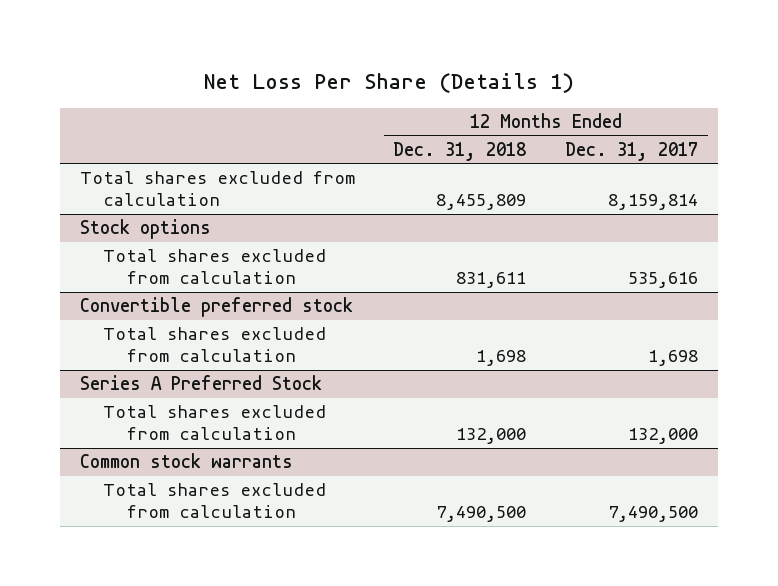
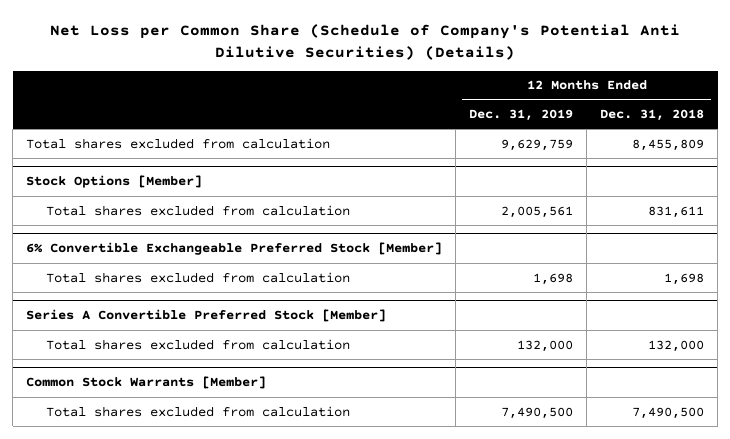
- Net Loss Per Share (Details 1)
+ Net Loss per Common Share (Schedule of Company's Potential Anti Dilutive Securities) (Details)
- | 12 Months Ended Dec. 31, 2018 | 12 Months Ended Dec. 31, 2017
+ | 12 Months Ended Dec. 31, 2019 | 12 Months Ended Dec. 31, 2018
- Stock options
+ Stock Options [Member]
- Convertible preferred stock
+ 6% Convertible Exchangeable Preferred Stock [Member]
- Series A Preferred Stock
+ Series A Convertible Preferred Stock [Member]
- Common stock warrants
+ Common Stock Warrants [Member]

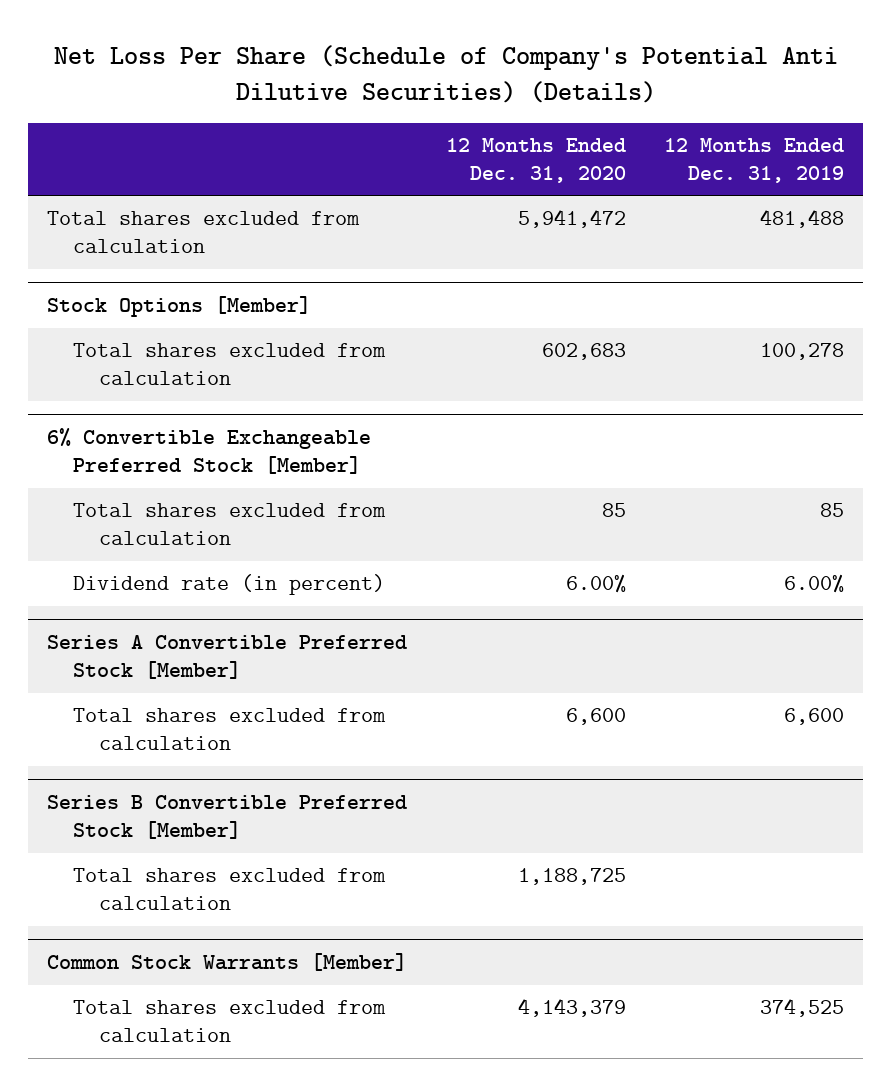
- Net Loss per Common Share (Schedule of Company's Potential Anti Dilutive Securities) (Details)
+ Net Loss Per Share (Schedule of Company's Potential Anti Dilutive Securities) (Details)
- | 12 Months Ended Dec. 31, 2019 | 12 Months Ended Dec. 31, 2018
+ | 12 Months Ended Dec. 31, 2020 | 12 Months Ended Dec. 31, 2019
- Total shares excluded from calculation | 9,629,759 | 8,455,809
+ Total shares excluded from calculation | 5,941,472 | 481,488
@ Stock Options [Member]
- Total shares excluded from calculation | 2,005,561 | 831,611
+ Total shares excluded from calculation | 602,683 | 100,278
@ 6% Convertible Exchangeable Preferred Stock [Member]
- Total shares excluded from calculation | 1,698 | 1,698
+ Total shares excluded from calculation | 85 | 85
+ Dividend rate (in percent) | 6.00% | 6.00%
@ Series A Convertible Preferred Stock [Member]
- Total shares excluded from calculation | 132,000 | 132,000
+ Total shares excluded from calculation | 6,600 | 6,600
+ Series B Convertible Preferred Stock [Member]
+ Total shares excluded from calculation | 1,188,725 |
@ Common Stock Warrants [Member]
- Total shares excluded from calculation | 7,490,500 | 7,490,500
+ Total shares excluded from calculation | 4,143,379 | 374,525

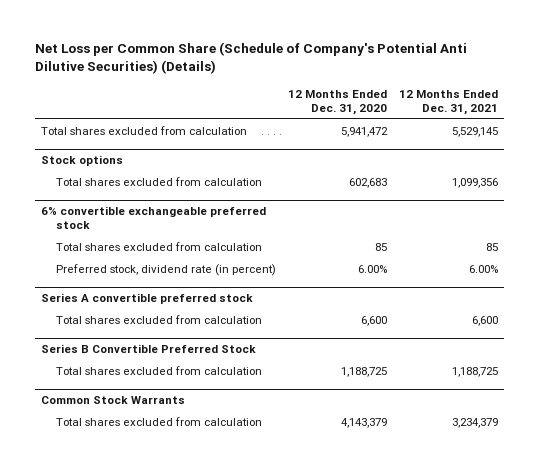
- Net Loss Per Share (Schedule of Company's Potential Anti Dilutive Securities) (Details)
+ Net Loss per Common Share (Schedule of Company's Potential Anti Dilutive Securities) (Details)
- | 12 Months Ended Dec. 31, 2020 | 12 Months Ended Dec. 31, 2019
+ | 12 Months Ended Dec. 31, 2020 | 12 Months Ended Dec. 31, 2021
- Stock Options [Member]
+ Stock options
- 6% Convertible Exchangeable Preferred Stock [Member]
+ 6% convertible exchangeable preferred stock
- Dividend rate (in percent) | 6.00% | 6.00%
- Series A Convertible Preferred Stock [Member]
+ Preferred stock, dividend rate (in percent) | 6.00% | 6.00%
+ Series A convertible preferred stock
- Series B Convertible Preferred Stock [Member]
+ Series B Convertible Preferred Stock
- Common Stock Warrants [Member]
+ Common Stock Warrants

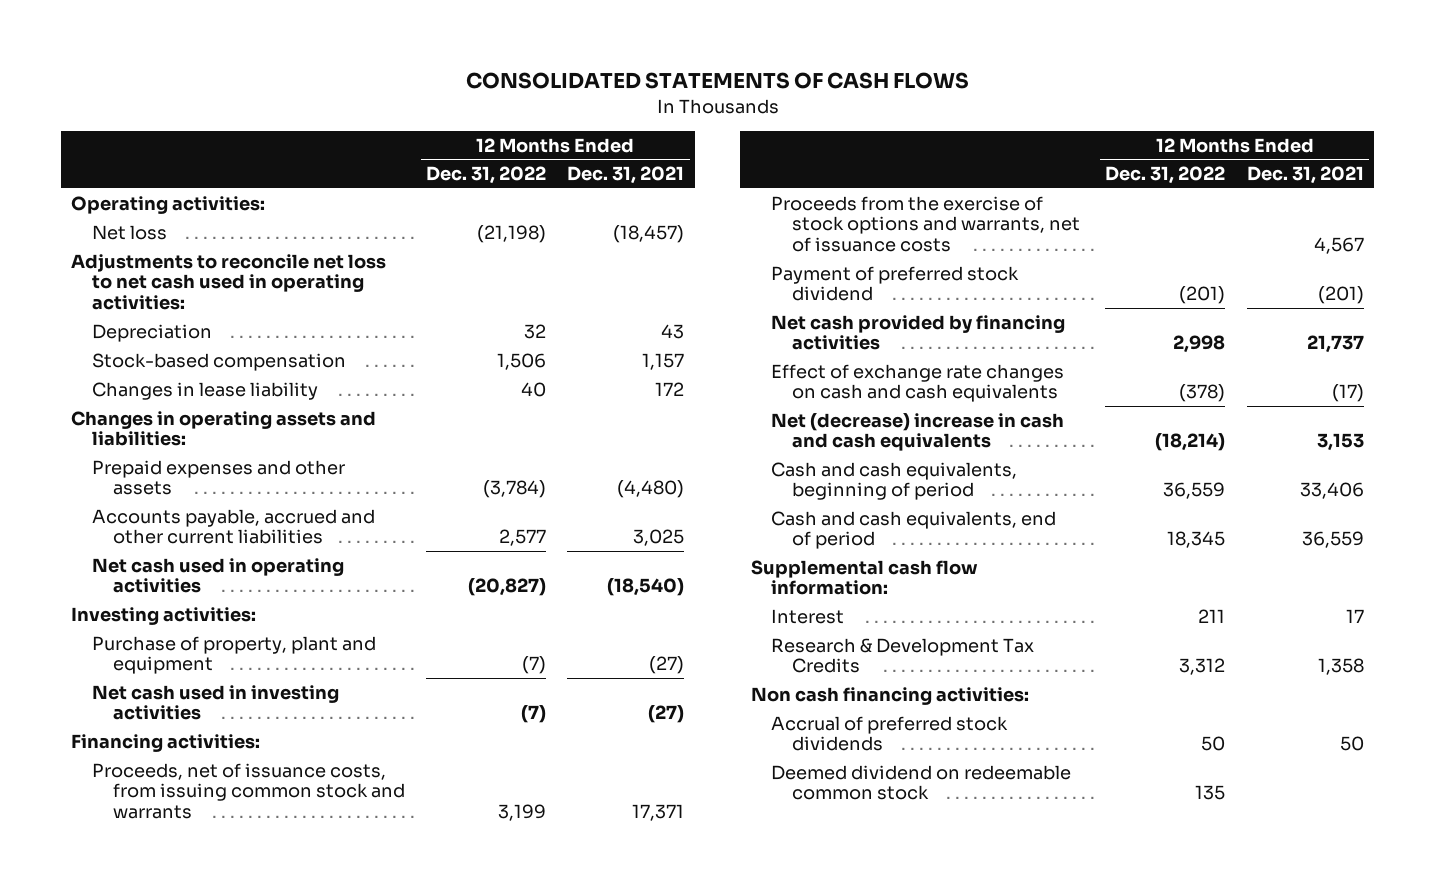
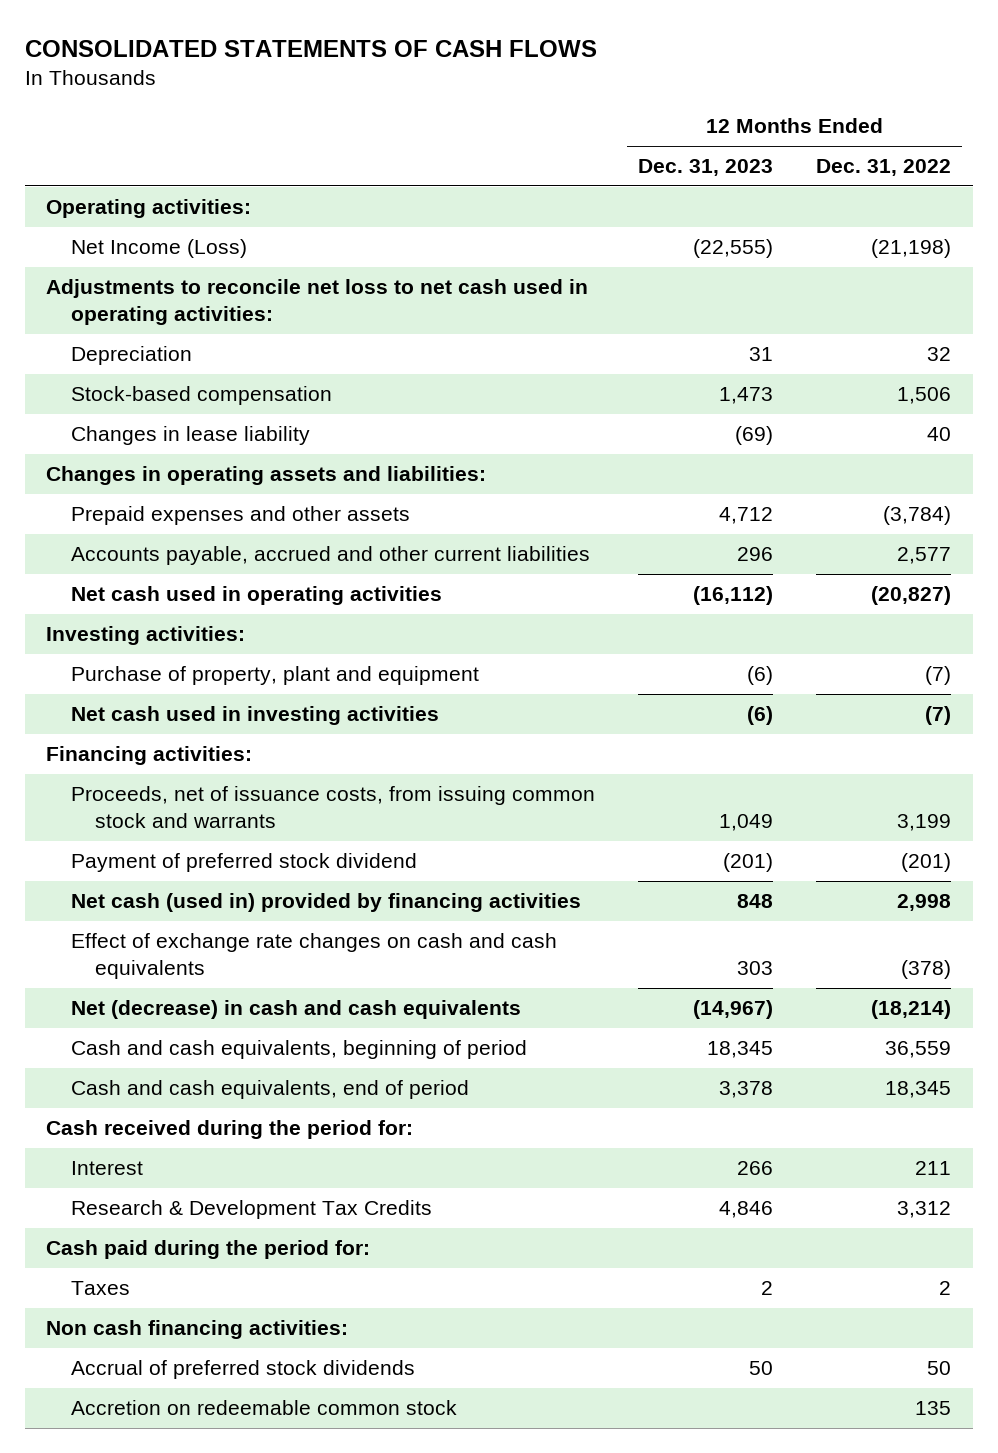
- | 12 Months Ended Dec. 31, 2022 | 12 Months Ended Dec. 31, 2021
+ | 12 Months Ended Dec. 31, 2023 | 12 Months Ended Dec. 31, 2022
- Net loss | (21,198) | (18,457)
+ Net Income (Loss) | (22,555) | (21,198)
- Proceeds from the exercise of stock options and warrants, net of issuance costs | | 4,567
- Net cash provided by financing activities | 2,998 | 21,737
+ Net cash (used in) provided by financing activities | 848 | 2,998
- Net (decrease) increase in cash and cash equivalents | (18,214) | 3,153
+ Net (decrease) in cash and cash equivalents | (14,967) | (18,214)
- Supplemental cash flow information:
+ Cash received during the period for:
+ Cash paid during the period for:
+ Taxes | 2 | 2
- Deemed dividend on redeemable common stock | 135 |
+ Accretion on redeemable common stock | | 135

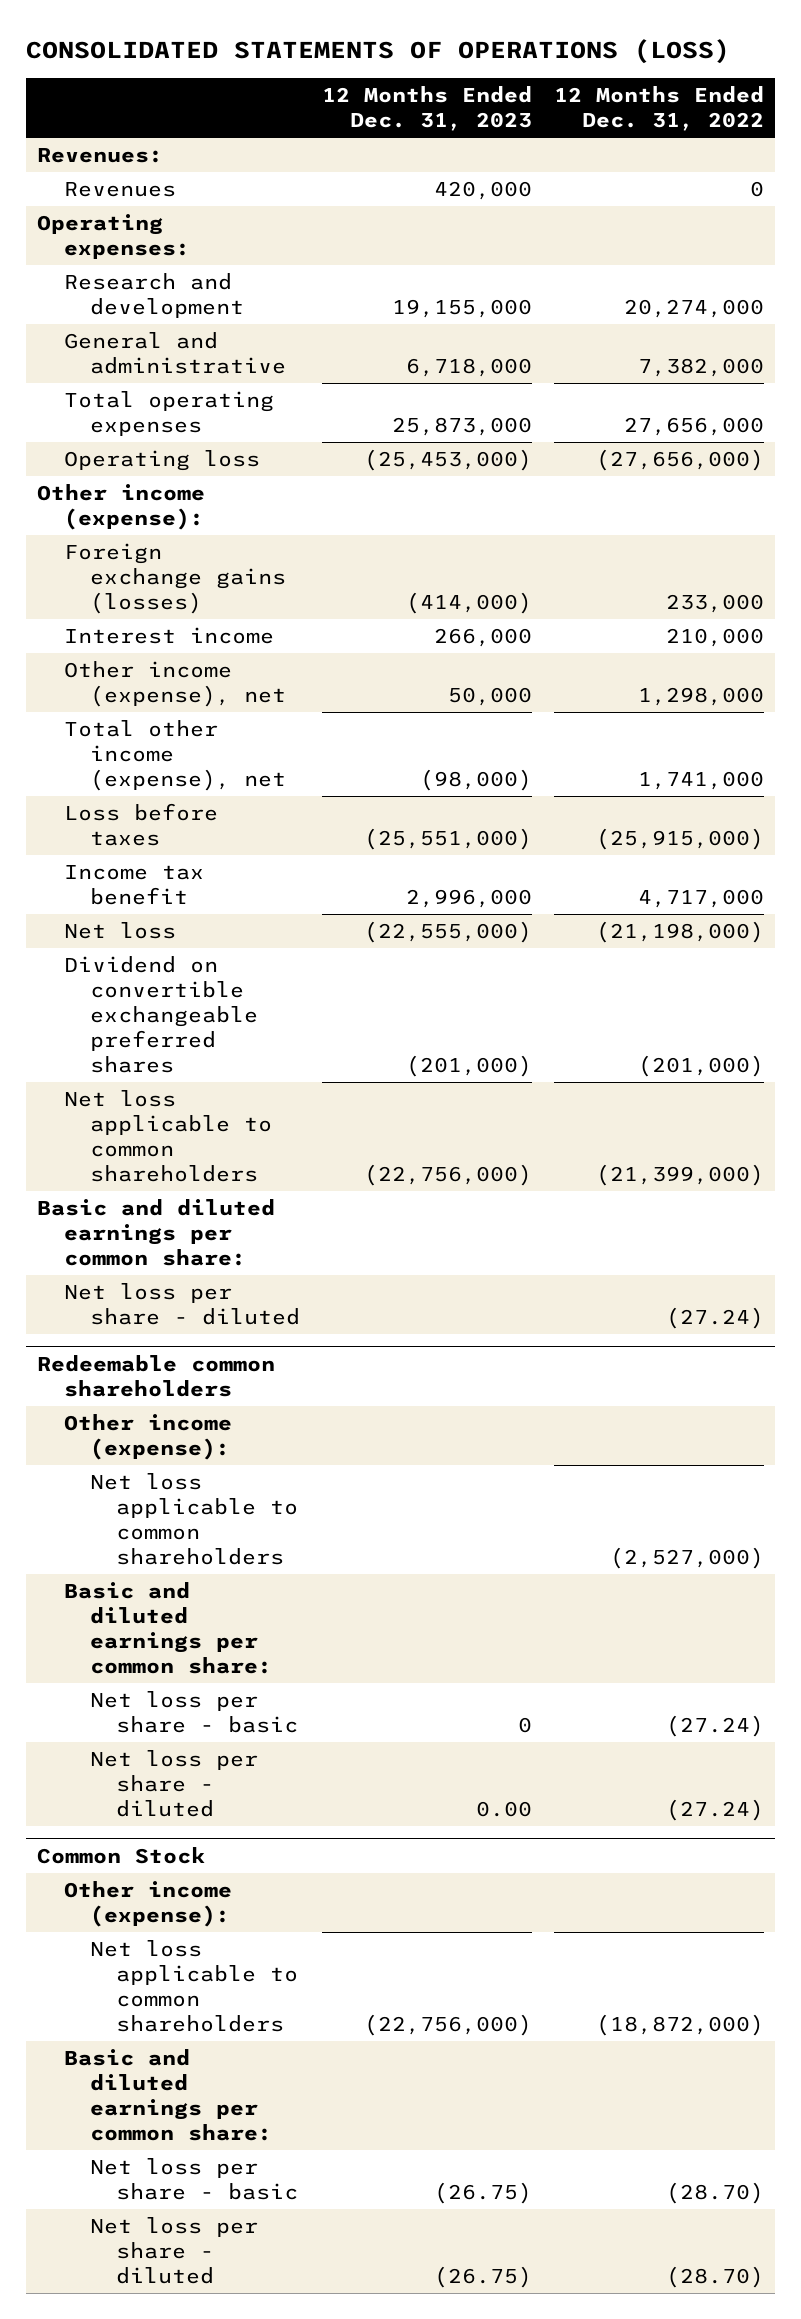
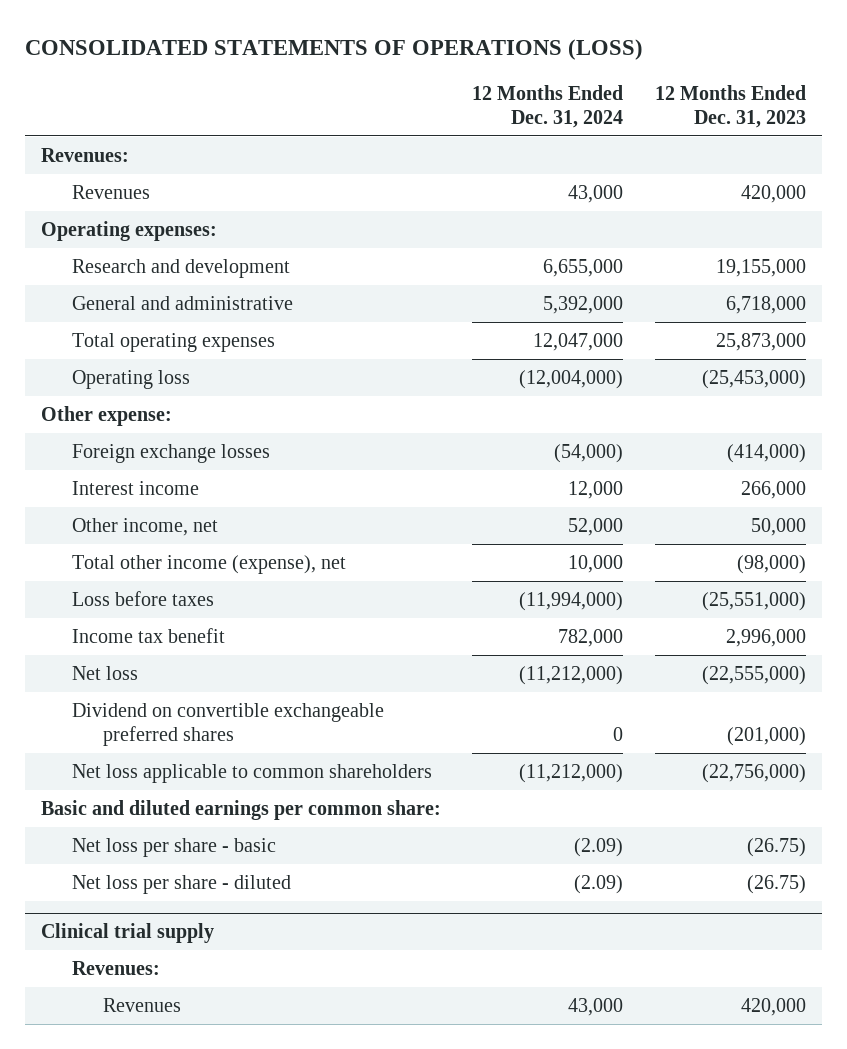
- | 12 Months Ended Dec. 31, 2023 | 12 Months Ended Dec. 31, 2022
+ | 12 Months Ended Dec. 31, 2024 | 12 Months Ended Dec. 31, 2023
- Other income (expense):
- Foreign exchange gains (losses) | (414,000) | 233,000
+ Other expense:
+ Foreign exchange losses | (54,000) | (414,000)
- Other income (expense), net | 50,000 | 1,298,000
+ Other income, net | 52,000 | 50,000
- Net loss per share - diluted | | (27.24)
- Redeemable common shareholders
- Other income (expense):
- Net loss applicable to common shareholders | | (2,527,000)
- Basic and diluted earnings per common share:
- Net loss per share - basic | 0 | (27.24)
- Net loss per share - diluted | 0.00 | (27.24)
- Common Stock
- Other income (expense):
- Net loss applicable to common shareholders | (22,756,000) | (18,872,000)
- Basic and diluted earnings per common share:
+ Clinical trial supply
+ Revenues:
+ Revenues | 43,000 | 420,000

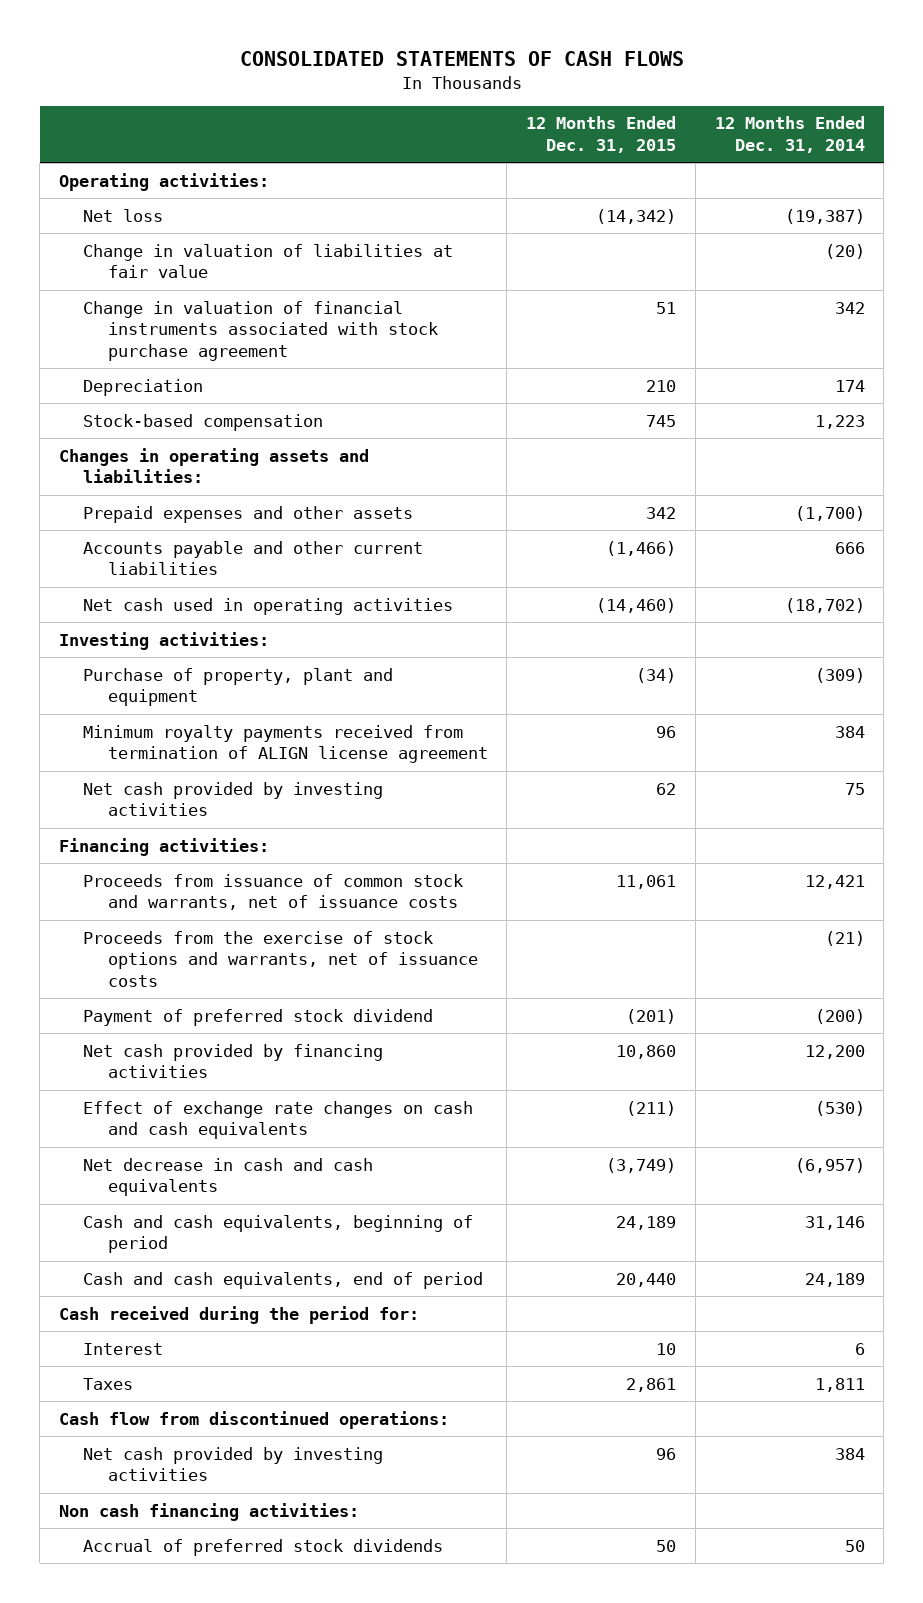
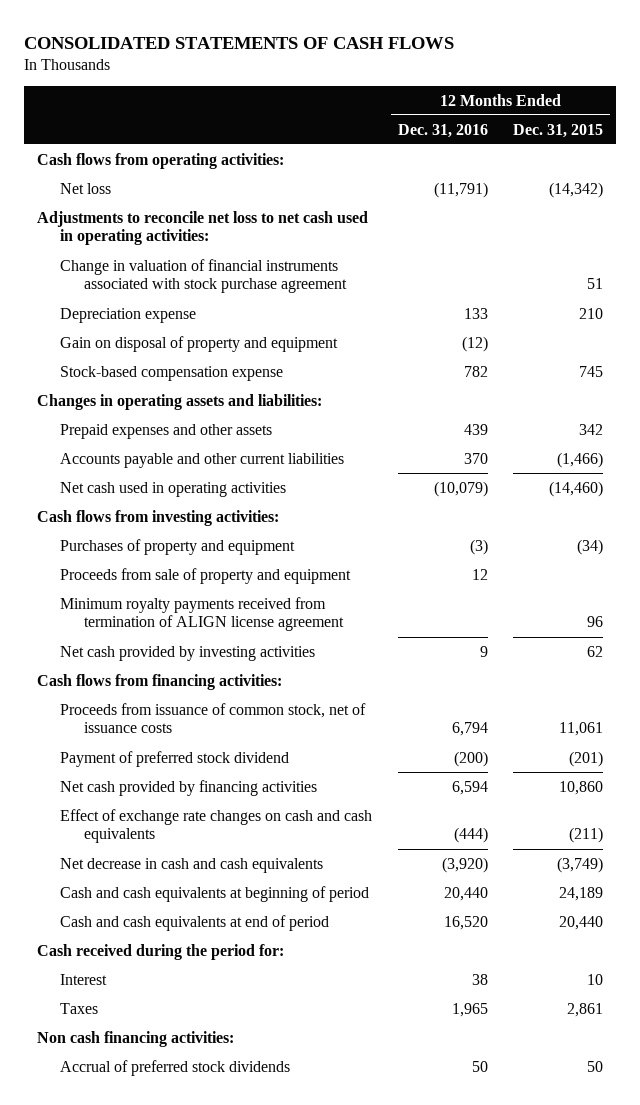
- | 12 Months Ended Dec. 31, 2015 | 12 Months Ended Dec. 31, 2014
+ | 12 Months Ended Dec. 31, 2016 | 12 Months Ended Dec. 31, 2015
- Operating activities:
+ Cash flows from operating activities:
- Change in valuation of liabilities at fair value | | (20)
+ Adjustments to reconcile net loss to net cash used in operating activities:
- Depreciation | 210 | 174
- Stock-based compensation | 745 | 1,223
+ Depreciation expense | 133 | 210
+ Gain on disposal of property and equipment | (12) |
+ Stock-based compensation expense | 782 | 745
- Investing activities:
- Purchase of property, plant and equipment | (34) | (309)
+ Cash flows from investing activities:
+ Purchases of property and equipment | (3) | (34)
+ Proceeds from sale of property and equipment | 12 |
- Financing activities:
- Proceeds from issuance of common stock and warrants, net of issuance costs | 11,061 | 12,421
- Proceeds from the exercise of stock options and warrants, net of issuance costs | | (21)
+ Cash flows from financing activities:
+ Proceeds from issuance of common stock, net of issuance costs | 6,794 | 11,061
- Cash and cash equivalents, beginning of period | 24,189 | 31,146
- Cash and cash equivalents, end of period | 20,440 | 24,189
+ Cash and cash equivalents at beginning of period | 20,440 | 24,189
+ Cash and cash equivalents at end of period | 16,520 | 20,440
- Cash flow from discontinued operations:
- Net cash provided by investing activities | 96 | 384

